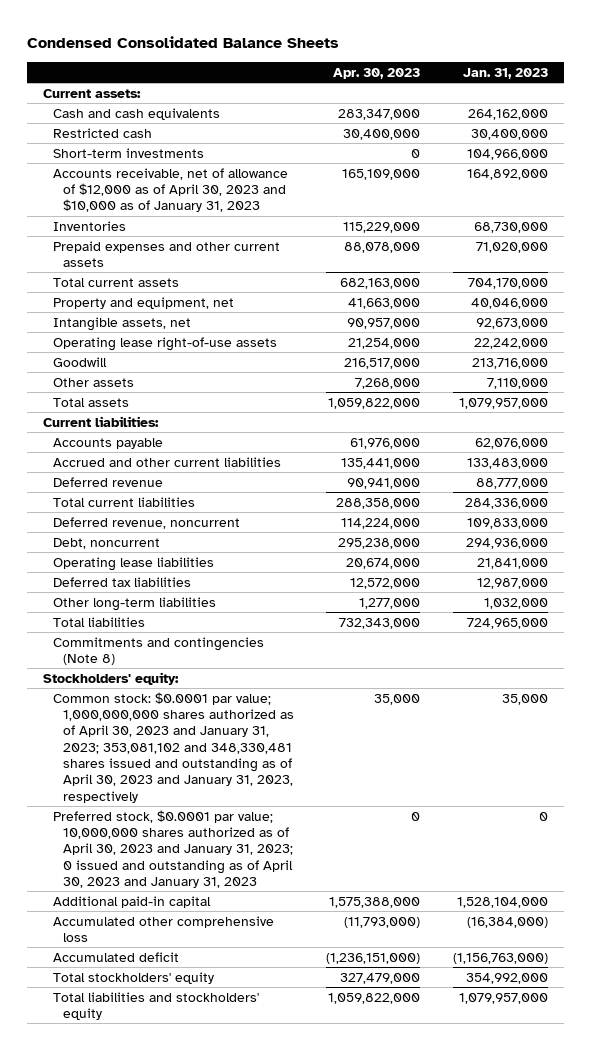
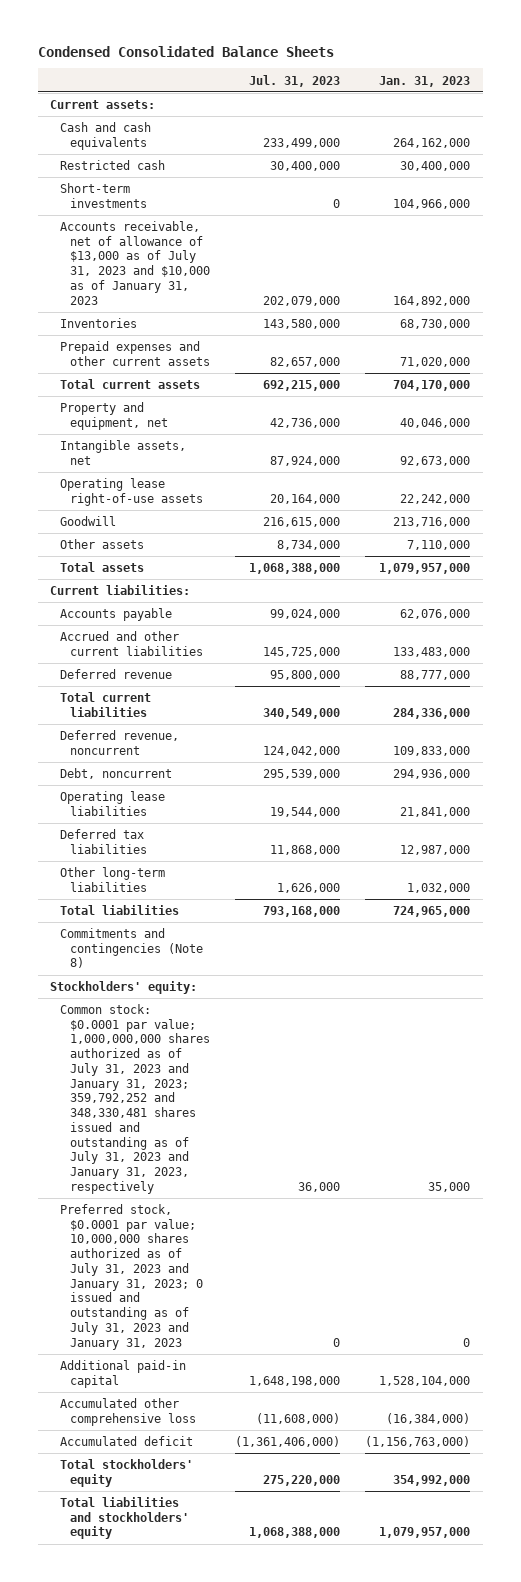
- | Apr. 30, 2023 | Jan. 31, 2023
+ | Jul. 31, 2023 | Jan. 31, 2023
- Accounts receivable, net of allowance of $12,000 as of April 30, 2023 and $10,000 as of January 31, 2023 | 165,109,000 | 164,892,000
+ Accounts receivable, net of allowance of $13,000 as of July 31, 2023 and $10,000 as of January 31, 2023 | 202,079,000 | 164,892,000
- Common stock: $0.0001 par value; 1,000,000,000 shares authorized as of April 30, 2023 and January 31, 2023; 353,081,102 and 348,330,481 shares issued and outstanding as of April 30, 2023 and January 31, 2023, respectively | 35,000 | 35,000
- Preferred stock, $0.0001 par value; 10,000,000 shares authorized as of April 30, 2023 and January 31, 2023; 0 issued and outstanding as of April 30, 2023 and January 31, 2023 | 0 | 0
+ Common stock: $0.0001 par value; 1,000,000,000 shares authorized as of July 31, 2023 and January 31, 2023; 359,792,252 and 348,330,481 shares issued and outstanding as of July 31, 2023 and January 31, 2023, respectively | 36,000 | 35,000
+ Preferred stock, $0.0001 par value; 10,000,000 shares authorized as of July 31, 2023 and January 31, 2023; 0 issued and outstanding as of July 31, 2023 and January 31, 2023 | 0 | 0

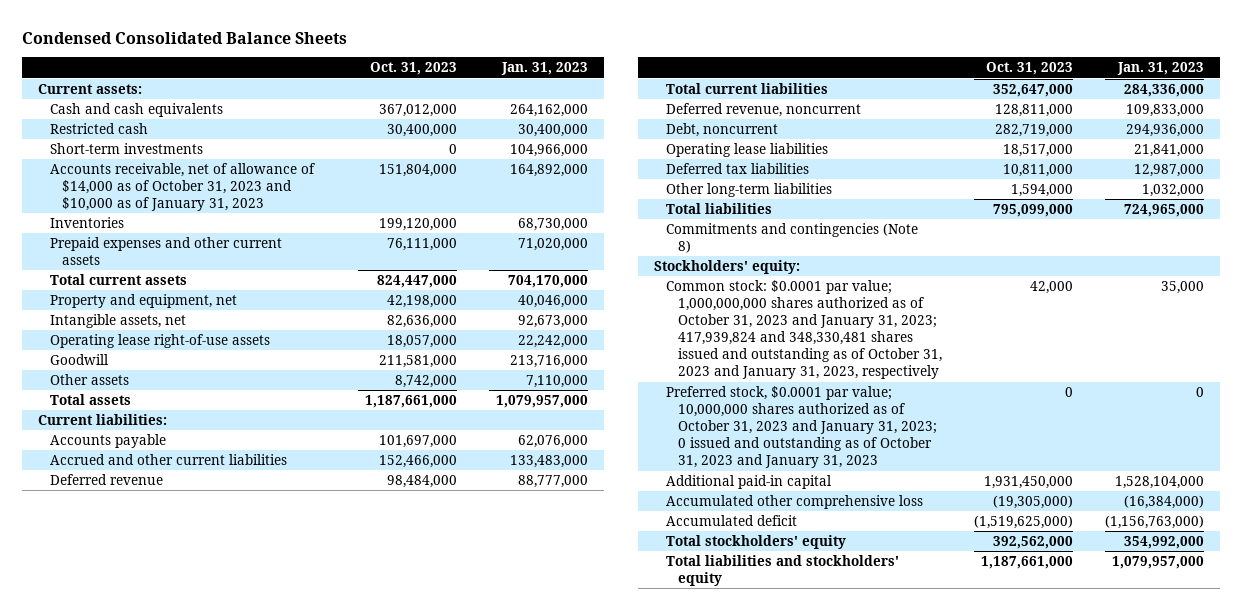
- | Jul. 31, 2023 | Jan. 31, 2023
+ | Oct. 31, 2023 | Jan. 31, 2023
- Accounts receivable, net of allowance of $13,000 as of July 31, 2023 and $10,000 as of January 31, 2023 | 202,079,000 | 164,892,000
+ Accounts receivable, net of allowance of $14,000 as of October 31, 2023 and $10,000 as of January 31, 2023 | 151,804,000 | 164,892,000
- Common stock: $0.0001 par value; 1,000,000,000 shares authorized as of July 31, 2023 and January 31, 2023; 359,792,252 and 348,330,481 shares issued and outstanding as of July 31, 2023 and January 31, 2023, respectively | 36,000 | 35,000
- Preferred stock, $0.0001 par value; 10,000,000 shares authorized as of July 31, 2023 and January 31, 2023; 0 issued and outstanding as of July 31, 2023 and January 31, 2023 | 0 | 0
+ Common stock: $0.0001 par value; 1,000,000,000 shares authorized as of October 31, 2023 and January 31, 2023; 417,939,824 and 348,330,481 shares issued and outstanding as of October 31, 2023 and January 31, 2023, respectively | 42,000 | 35,000
+ Preferred stock, $0.0001 par value; 10,000,000 shares authorized as of October 31, 2023 and January 31, 2023; 0 issued and outstanding as of October 31, 2023 and January 31, 2023 | 0 | 0

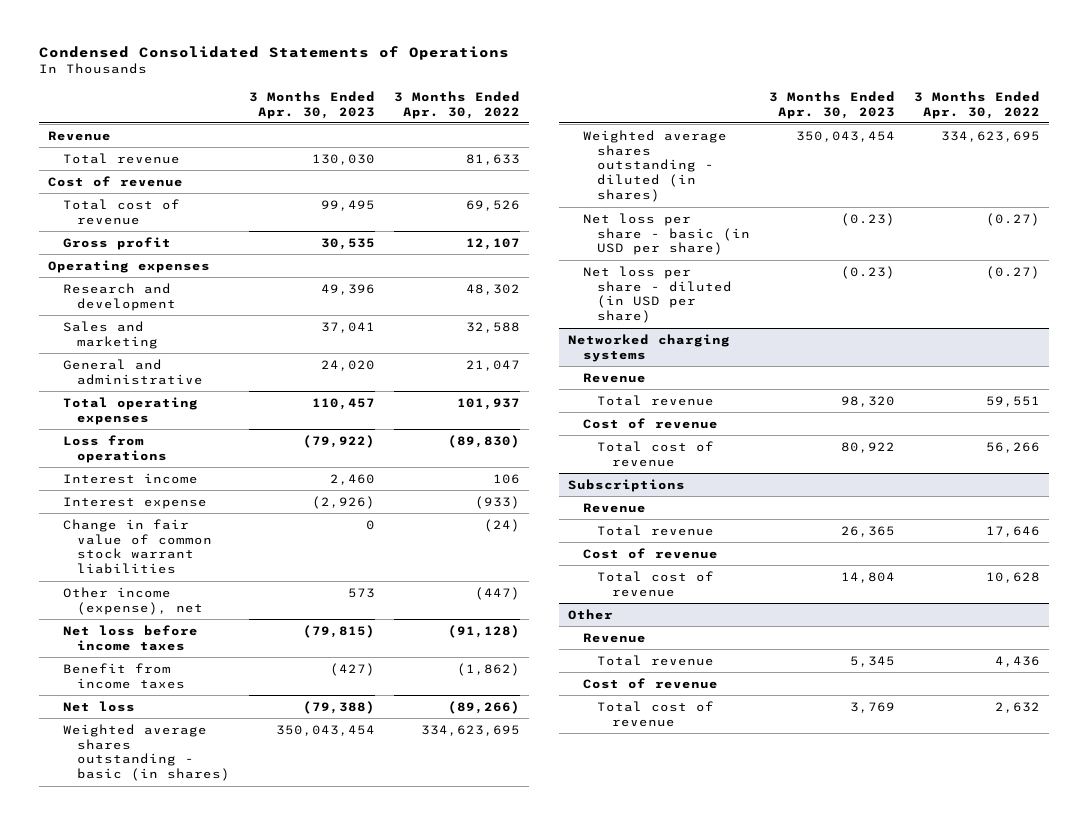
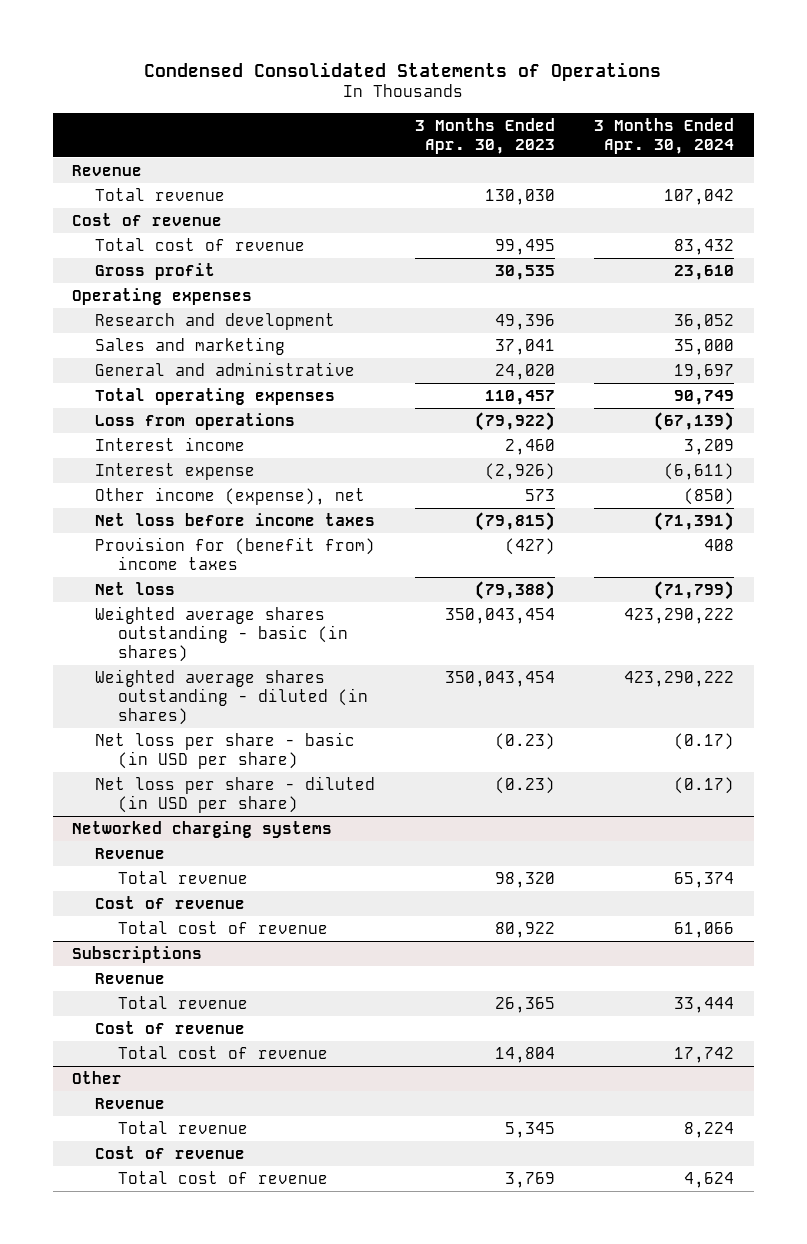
- | 3 Months Ended Apr. 30, 2023 | 3 Months Ended Apr. 30, 2022
+ | 3 Months Ended Apr. 30, 2023 | 3 Months Ended Apr. 30, 2024
- Change in fair value of common stock warrant liabilities | 0 | (24)
- Benefit from income taxes | (427) | (1,862)
+ Provision for (benefit from) income taxes | (427) | 408

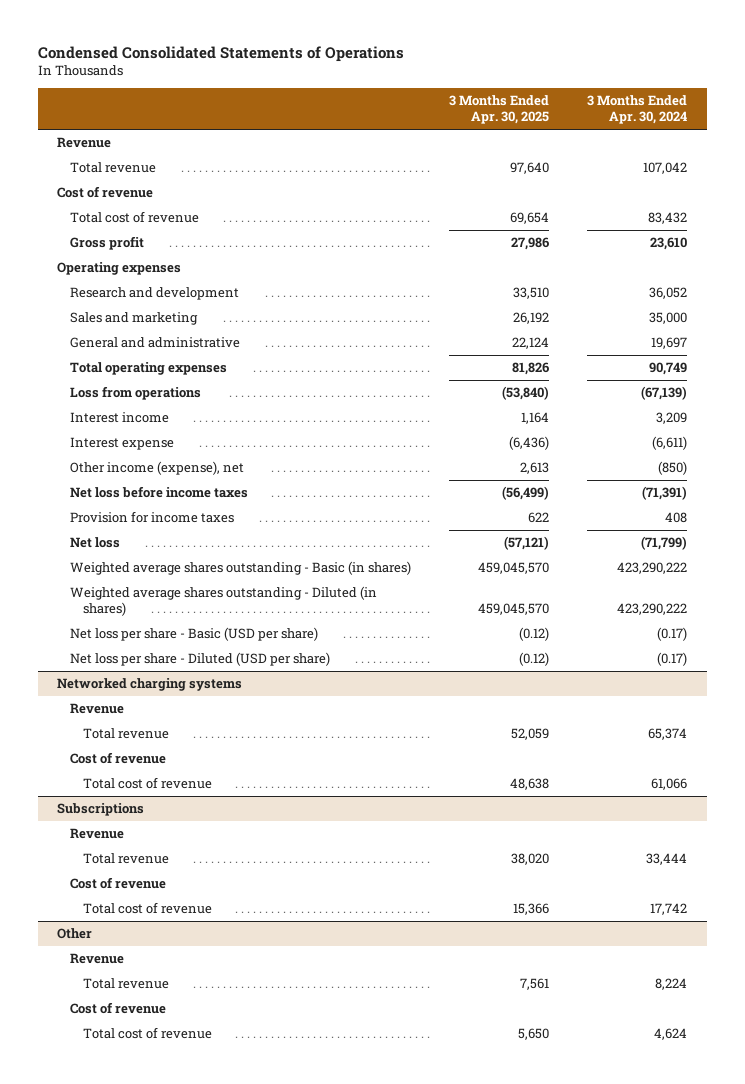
- | 3 Months Ended Apr. 30, 2023 | 3 Months Ended Apr. 30, 2024
+ | 3 Months Ended Apr. 30, 2025 | 3 Months Ended Apr. 30, 2024
- Provision for (benefit from) income taxes | (427) | 408
+ Provision for income taxes | 622 | 408
- Weighted average shares outstanding - basic (in shares) | 350,043,454 | 423,290,222
- Weighted average shares outstanding - diluted (in shares) | 350,043,454 | 423,290,222
- Net loss per share - basic (in USD per share) | (0.23) | (0.17)
- Net loss per share - diluted (in USD per share) | (0.23) | (0.17)
+ Weighted average shares outstanding - Basic (in shares) | 459,045,570 | 423,290,222
+ Weighted average shares outstanding - Diluted (in shares) | 459,045,570 | 423,290,222
+ Net loss per share - Basic (USD per share) | (0.12) | (0.17)
+ Net loss per share - Diluted (USD per share) | (0.12) | (0.17)

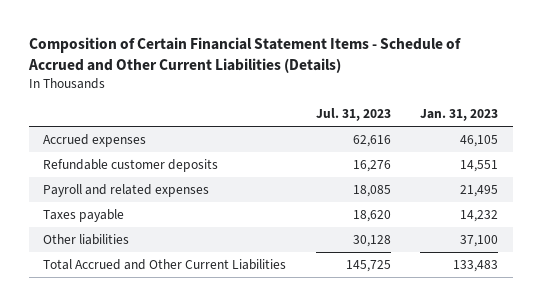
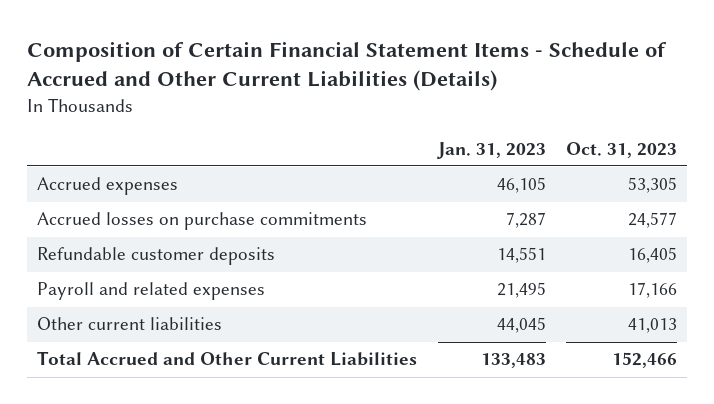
- | Jul. 31, 2023 | Jan. 31, 2023
+ | Jan. 31, 2023 | Oct. 31, 2023
+ Accrued losses on purchase commitments | 7,287 | 24,577
- Taxes payable | 18,620 | 14,232
- Other liabilities | 30,128 | 37,100
+ Other current liabilities | 44,045 | 41,013

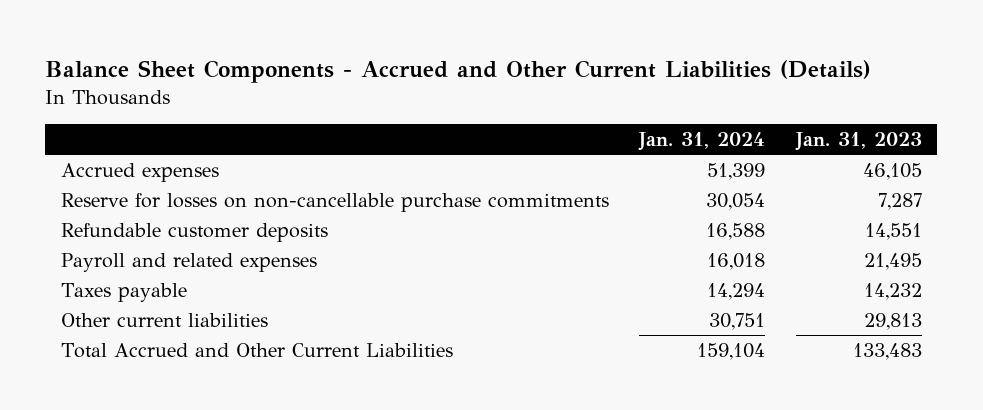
- Composition of Certain Financial Statement Items - Schedule of Accrued and Other Current Liabilities (Details)
+ Balance Sheet Components - Accrued and Other Current Liabilities (Details)
- | Jan. 31, 2023 | Oct. 31, 2023
+ | Jan. 31, 2024 | Jan. 31, 2023
- Accrued losses on purchase commitments | 7,287 | 24,577
+ Reserve for losses on non-cancellable purchase commitments | 30,054 | 7,287
- Other current liabilities | 44,045 | 41,013
+ Taxes payable | 14,294 | 14,232
+ Other current liabilities | 30,751 | 29,813

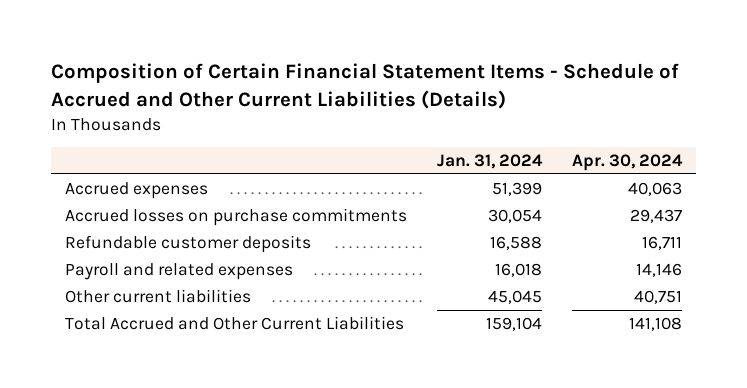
- Balance Sheet Components - Accrued and Other Current Liabilities (Details)
+ Composition of Certain Financial Statement Items - Schedule of Accrued and Other Current Liabilities (Details)
- | Jan. 31, 2024 | Jan. 31, 2023
+ | Jan. 31, 2024 | Apr. 30, 2024
- Reserve for losses on non-cancellable purchase commitments | 30,054 | 7,287
+ Accrued losses on purchase commitments | 30,054 | 29,437
- Taxes payable | 14,294 | 14,232
- Other current liabilities | 30,751 | 29,813
+ Other current liabilities | 45,045 | 40,751

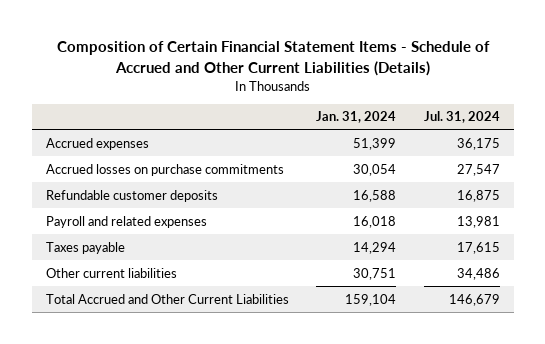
- | Jan. 31, 2024 | Apr. 30, 2024
+ | Jan. 31, 2024 | Jul. 31, 2024
- Other current liabilities | 45,045 | 40,751
+ Taxes payable | 14,294 | 17,615
+ Other current liabilities | 30,751 | 34,486

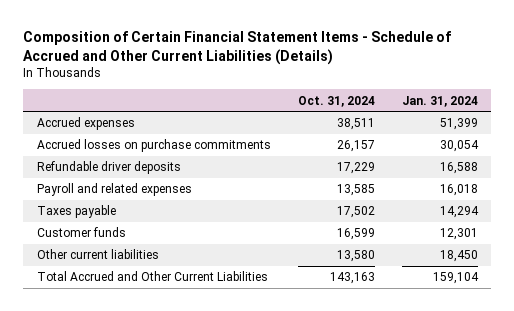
- | Jan. 31, 2024 | Jul. 31, 2024
+ | Oct. 31, 2024 | Jan. 31, 2024
- Refundable customer deposits | 16,588 | 16,875
+ Refundable driver deposits | 17,229 | 16,588
- Other current liabilities | 30,751 | 34,486
+ Customer funds | 16,599 | 12,301
+ Other current liabilities | 13,580 | 18,450

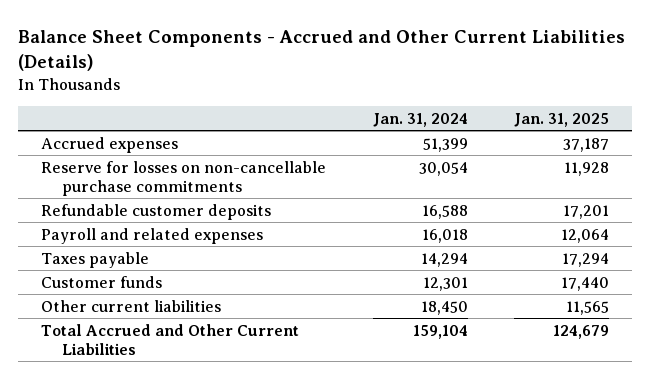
- Composition of Certain Financial Statement Items - Schedule of Accrued and Other Current Liabilities (Details)
+ Balance Sheet Components - Accrued and Other Current Liabilities (Details)
- | Oct. 31, 2024 | Jan. 31, 2024
+ | Jan. 31, 2024 | Jan. 31, 2025
- Accrued losses on purchase commitments | 26,157 | 30,054
- Refundable driver deposits | 17,229 | 16,588
+ Reserve for losses on non-cancellable purchase commitments | 30,054 | 11,928
+ Refundable customer deposits | 16,588 | 17,201

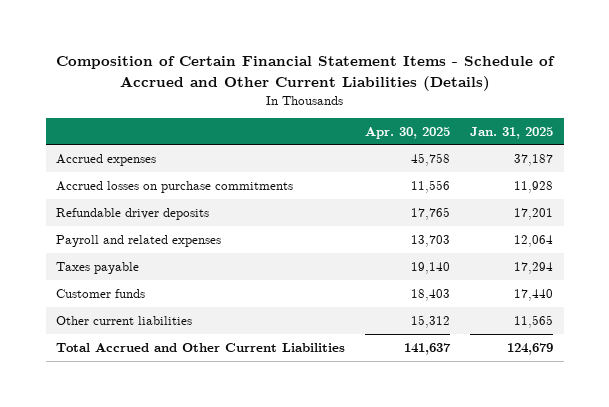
- Balance Sheet Components - Accrued and Other Current Liabilities (Details)
+ Composition of Certain Financial Statement Items - Schedule of Accrued and Other Current Liabilities (Details)
- | Jan. 31, 2024 | Jan. 31, 2025
+ | Apr. 30, 2025 | Jan. 31, 2025
- Reserve for losses on non-cancellable purchase commitments | 30,054 | 11,928
- Refundable customer deposits | 16,588 | 17,201
+ Accrued losses on purchase commitments | 11,556 | 11,928
+ Refundable driver deposits | 17,765 | 17,201

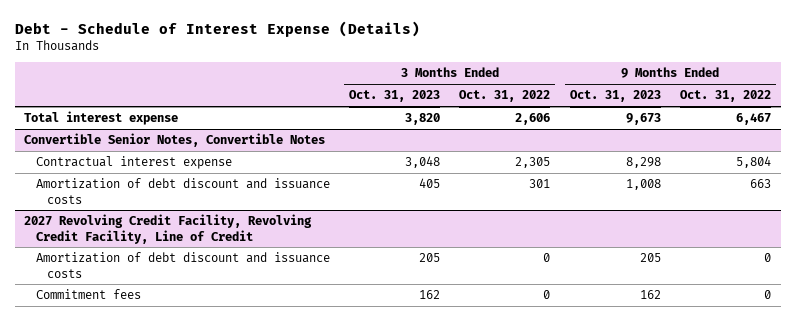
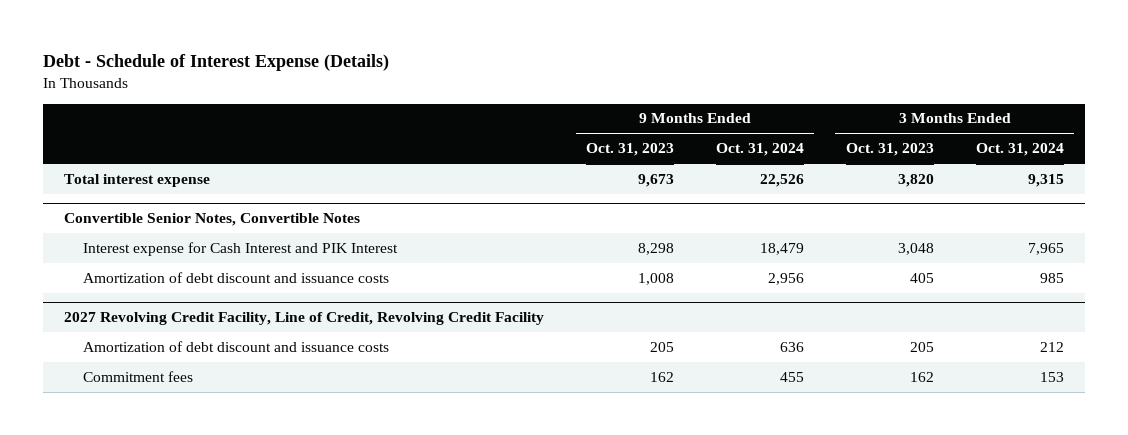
- | 3 Months Ended Oct. 31, 2023 | 3 Months Ended Oct. 31, 2022 | 9 Months Ended Oct. 31, 2023 | 9 Months Ended Oct. 31, 2022
+ | 9 Months Ended Oct. 31, 2023 | 9 Months Ended Oct. 31, 2024 | 3 Months Ended Oct. 31, 2023 | 3 Months Ended Oct. 31, 2024
@ Convertible Senior Notes, Convertible Notes
- Contractual interest expense | 3,048 | 2,305 | 8,298 | 5,804
+ Interest expense for Cash Interest and PIK Interest | 8,298 | 18,479 | 3,048 | 7,965
- 2027 Revolving Credit Facility, Revolving Credit Facility, Line of Credit
+ 2027 Revolving Credit Facility, Line of Credit, Revolving Credit Facility

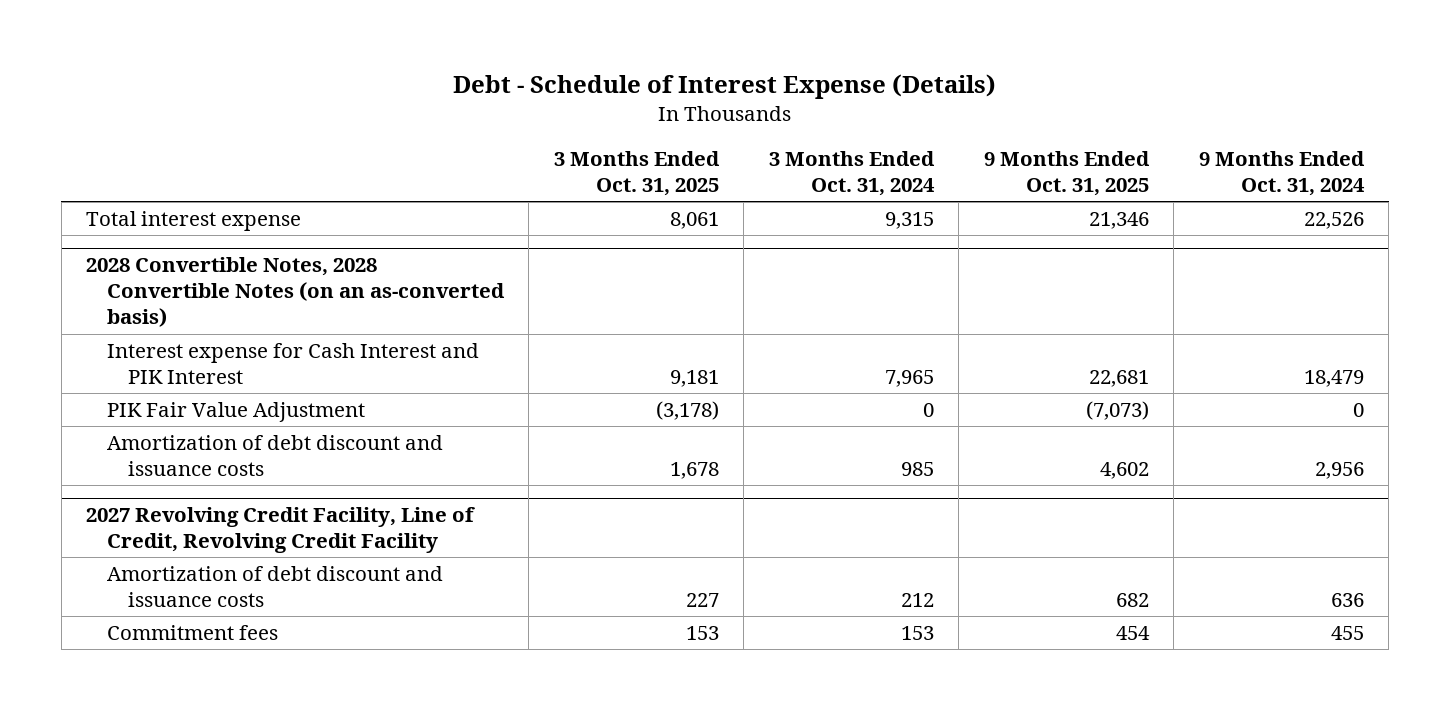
- | 9 Months Ended Oct. 31, 2023 | 9 Months Ended Oct. 31, 2024 | 3 Months Ended Oct. 31, 2023 | 3 Months Ended Oct. 31, 2024
+ | 3 Months Ended Oct. 31, 2025 | 3 Months Ended Oct. 31, 2024 | 9 Months Ended Oct. 31, 2025 | 9 Months Ended Oct. 31, 2024
- Convertible Senior Notes, Convertible Notes
+ 2028 Convertible Notes, 2028 Convertible Notes (on an as-converted basis)
+ PIK Fair Value Adjustment | (3,178) | 0 | (7,073) | 0

